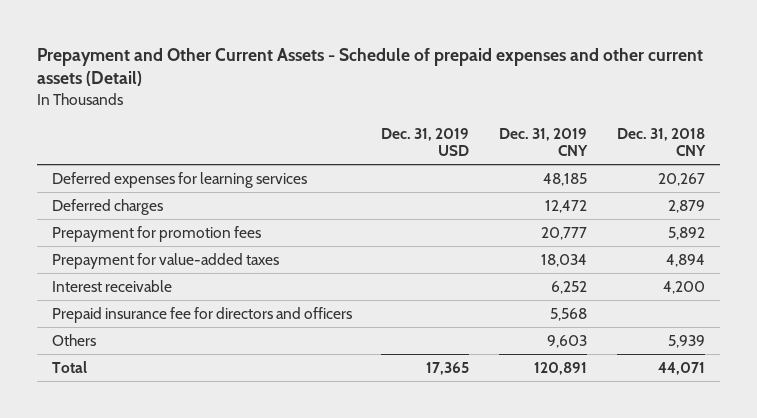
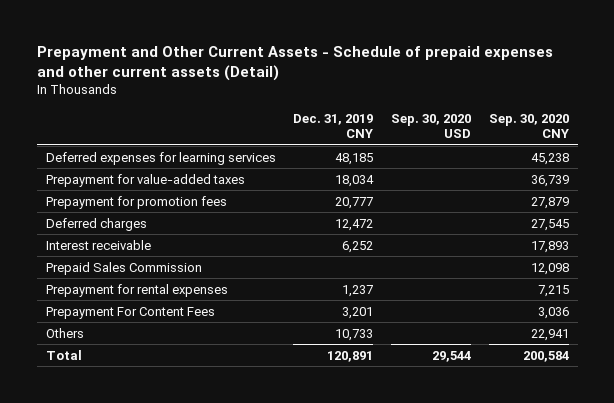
- | Dec. 31, 2019 USD | Dec. 31, 2019 CNY | Dec. 31, 2018 CNY
+ | Dec. 31, 2019 CNY | Sep. 30, 2020 USD | Sep. 30, 2020 CNY
moved down: Prepayment for promotion fees | 20,777 | | 27,879
moved down: Deferred charges | 12,472 | | 27,545
- Prepaid insurance fee for directors and officers | | 5,568 |
- Others | | 9,603 | 5,939
+ Prepaid Sales Commission | | | 12,098
+ Prepayment for rental expenses | 1,237 | | 7,215
+ Prepayment For Content Fees | 3,201 | | 3,036
+ Others | 10,733 | | 22,941

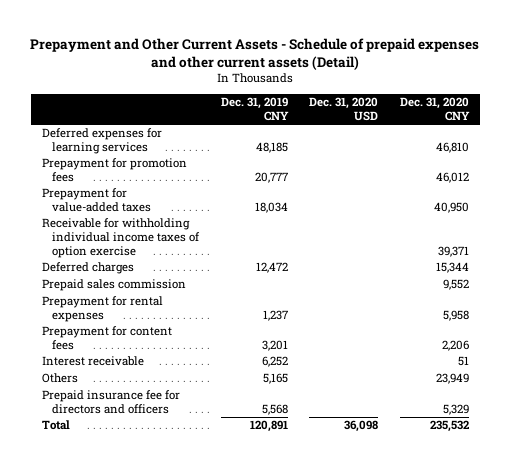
- | Dec. 31, 2019 CNY | Sep. 30, 2020 USD | Sep. 30, 2020 CNY
+ | Dec. 31, 2019 CNY | Dec. 31, 2020 USD | Dec. 31, 2020 CNY
moved down: Prepayment for value-added taxes | 18,034 | | 40,950
+ Receivable for withholding individual income taxes of option exercise | | | 39,371
- Prepaid Sales Commission | | | 12,098
+ Prepaid sales commission | | | 9,552
- Prepayment For Content Fees | 3,201 | | 3,036
- Others | 10,733 | | 22,941
+ Prepayment for content fees | 3,201 | | 2,206
moved down: Interest receivable | 6,252 | | 51
+ Others | 5,165 | | 23,949
+ Prepaid insurance fee for directors and officers | 5,568 | | 5,329

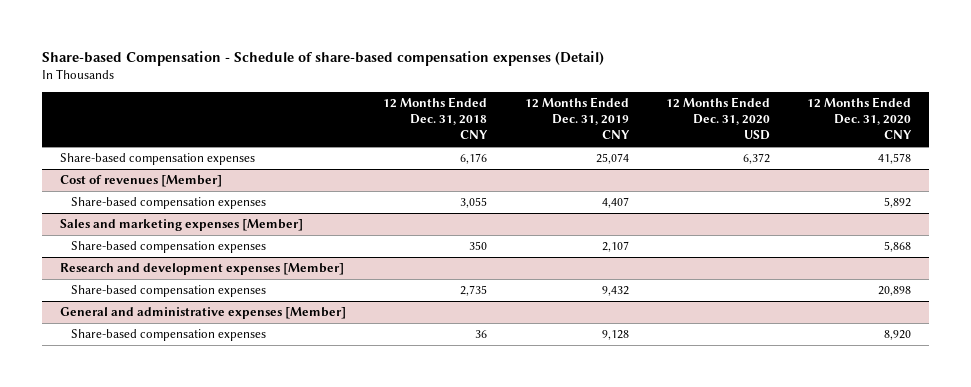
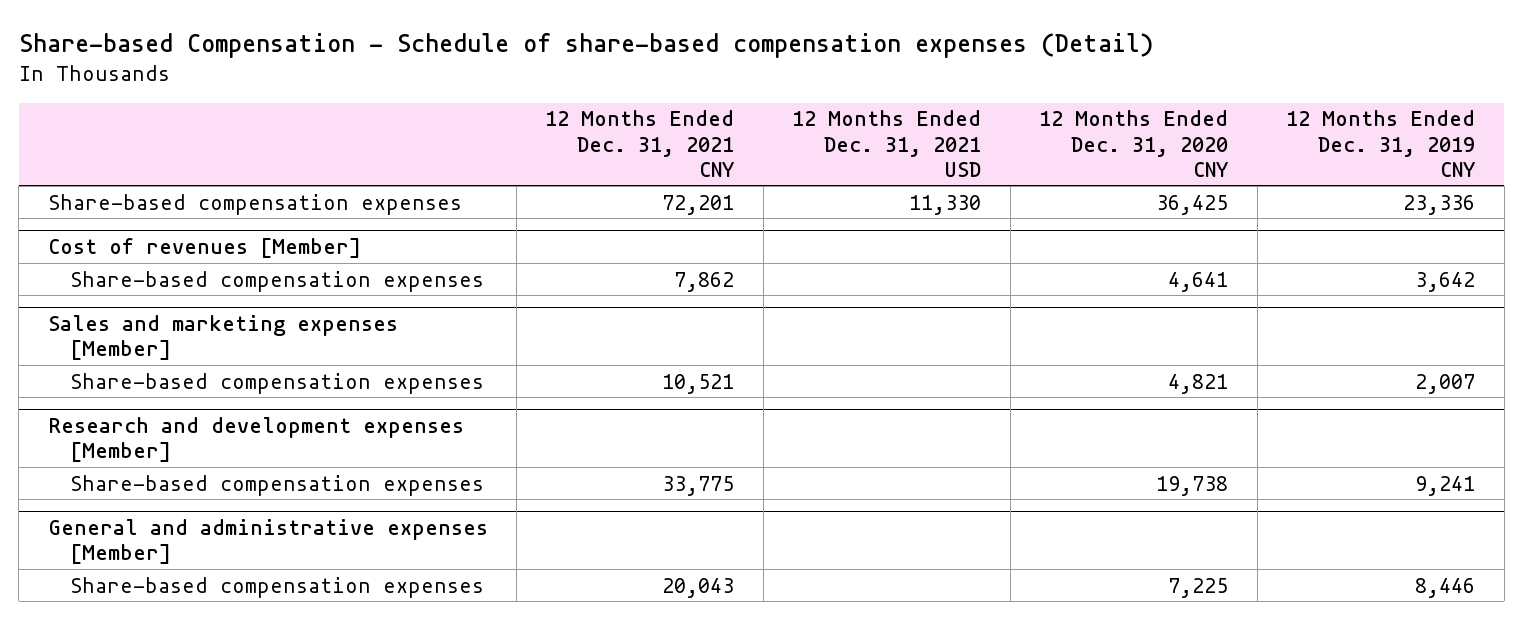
- | 12 Months Ended Dec. 31, 2018 CNY | 12 Months Ended Dec. 31, 2019 CNY | 12 Months Ended Dec. 31, 2020 USD | 12 Months Ended Dec. 31, 2020 CNY
+ | 12 Months Ended Dec. 31, 2021 CNY | 12 Months Ended Dec. 31, 2021 USD | 12 Months Ended Dec. 31, 2020 CNY | 12 Months Ended Dec. 31, 2019 CNY
- Share-based compensation expenses | 6,176 | 25,074 | 6,372 | 41,578
+ Share-based compensation expenses | 72,201 | 11,330 | 36,425 | 23,336
@ Cost of revenues [Member]
- Share-based compensation expenses | 3,055 | 4,407 | | 5,892
+ Share-based compensation expenses | 7,862 | | 4,641 | 3,642
@ Sales and marketing expenses [Member]
- Share-based compensation expenses | 350 | 2,107 | | 5,868
+ Share-based compensation expenses | 10,521 | | 4,821 | 2,007
@ Research and development expenses [Member]
- Share-based compensation expenses | 2,735 | 9,432 | | 20,898
+ Share-based compensation expenses | 33,775 | | 19,738 | 9,241
@ General and administrative expenses [Member]
- Share-based compensation expenses | 36 | 9,128 | | 8,920
+ Share-based compensation expenses | 20,043 | | 7,225 | 8,446

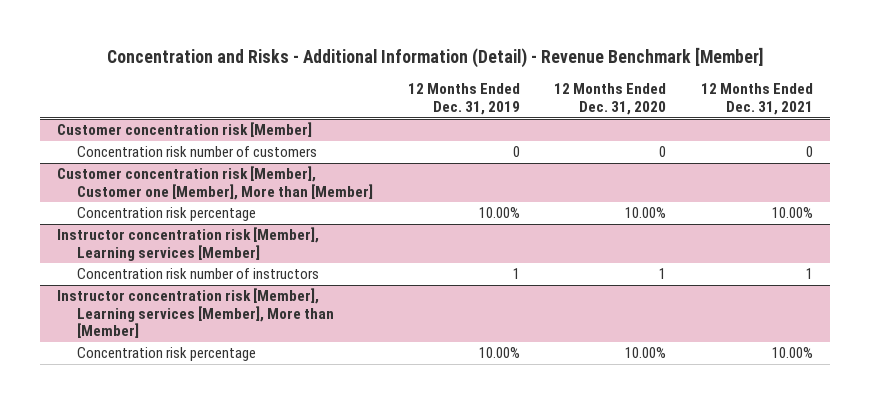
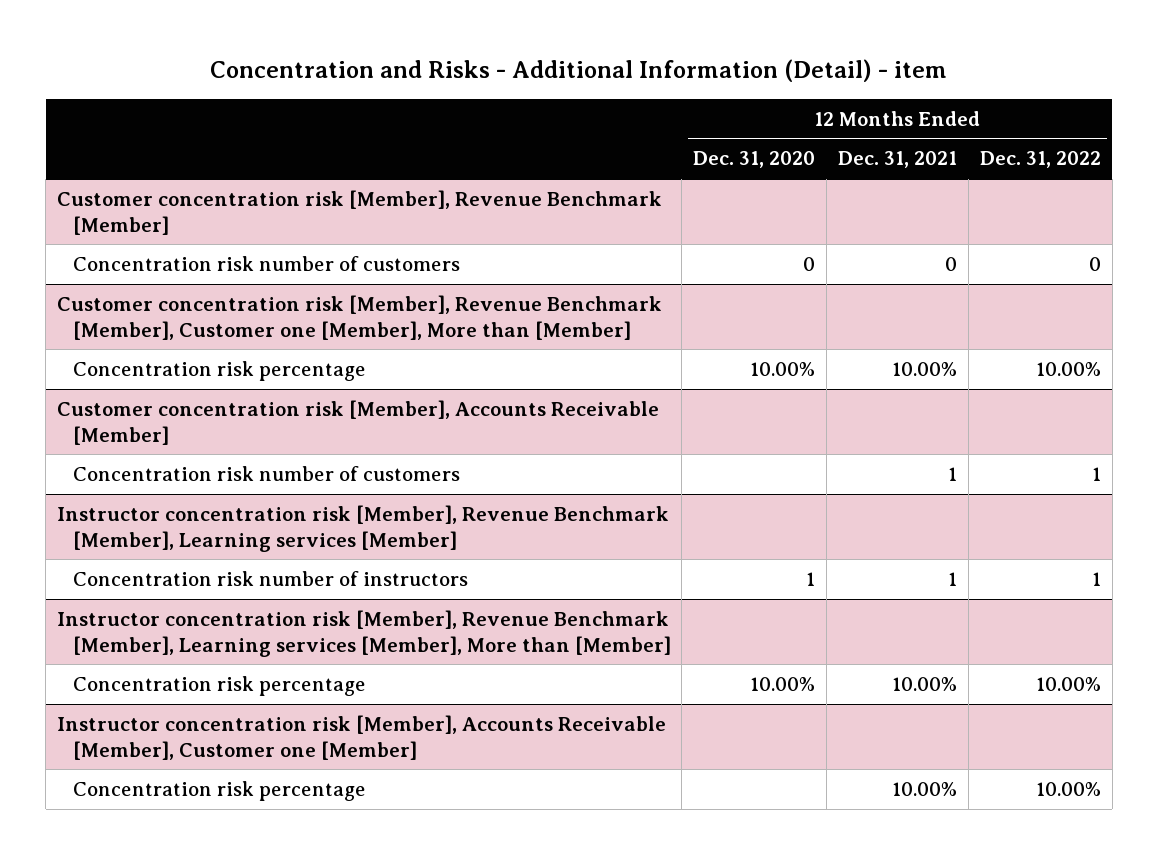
- Concentration and Risks - Additional Information (Detail) - Revenue Benchmark [Member]
+ Concentration and Risks - Additional Information (Detail) - item
- | 12 Months Ended Dec. 31, 2019 | 12 Months Ended Dec. 31, 2020 | 12 Months Ended Dec. 31, 2021
+ | 12 Months Ended Dec. 31, 2020 | 12 Months Ended Dec. 31, 2021 | 12 Months Ended Dec. 31, 2022
- Customer concentration risk [Member]
+ Customer concentration risk [Member], Revenue Benchmark [Member]
- Customer concentration risk [Member], Customer one [Member], More than [Member]
+ Customer concentration risk [Member], Revenue Benchmark [Member], Customer one [Member], More than [Member]
- Instructor concentration risk [Member], Learning services [Member]
+ Customer concentration risk [Member], Accounts Receivable [Member]
+ Concentration risk number of customers | | 1 | 1
+ Instructor concentration risk [Member], Revenue Benchmark [Member], Learning services [Member]
- Instructor concentration risk [Member], Learning services [Member], More than [Member]
+ Instructor concentration risk [Member], Revenue Benchmark [Member], Learning services [Member], More than [Member]
+ Instructor concentration risk [Member], Accounts Receivable [Member], Customer one [Member]
+ Concentration risk percentage | | 10.00% | 10.00%

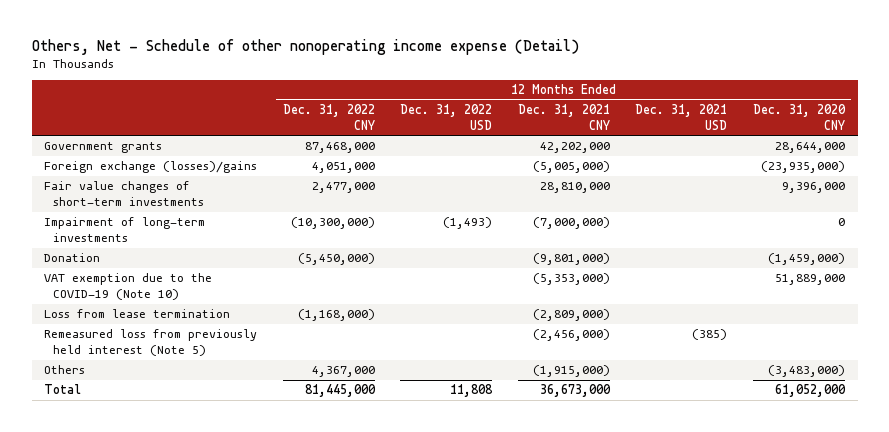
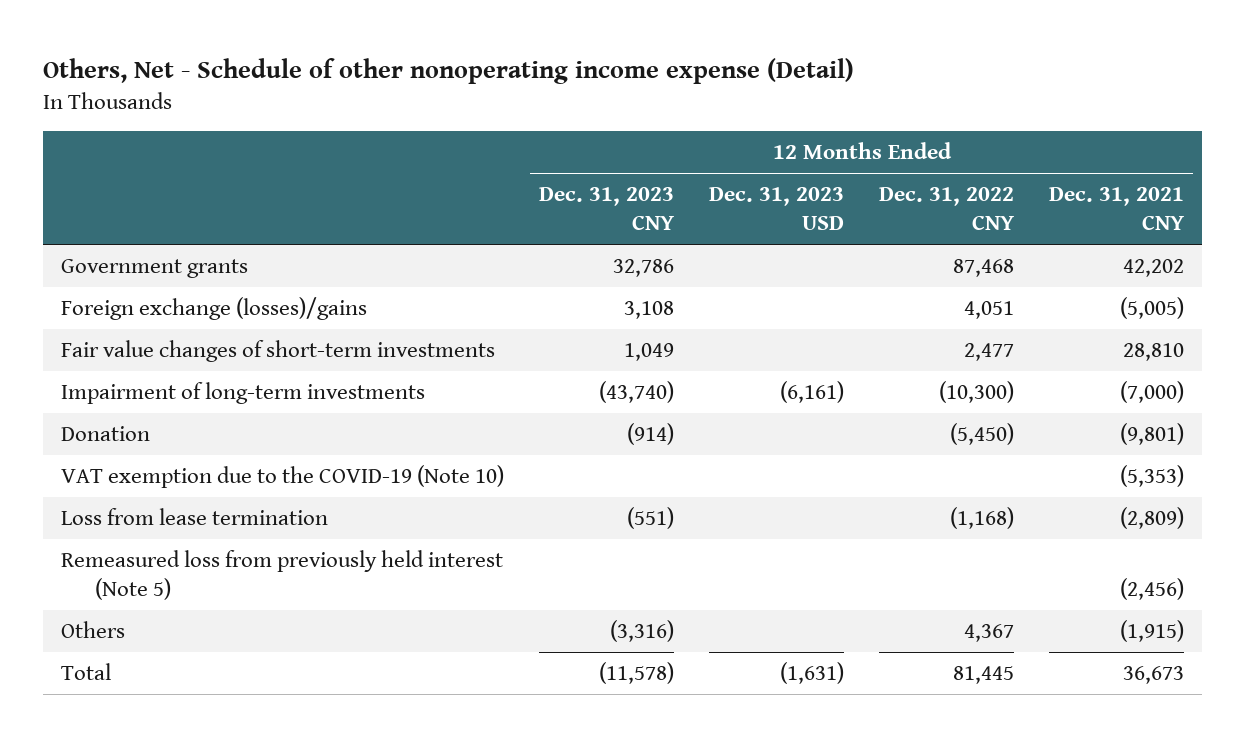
- | 12 Months Ended Dec. 31, 2022 CNY | 12 Months Ended Dec. 31, 2022 USD | 12 Months Ended Dec. 31, 2021 CNY | 12 Months Ended Dec. 31, 2021 USD | 12 Months Ended Dec. 31, 2020 CNY
+ | 12 Months Ended Dec. 31, 2023 CNY | 12 Months Ended Dec. 31, 2023 USD | 12 Months Ended Dec. 31, 2022 CNY | 12 Months Ended Dec. 31, 2021 CNY
- Government grants | 87,468,000 | | 42,202,000 | | 28,644,000
- Foreign exchange (losses)/gains | 4,051,000 | | (5,005,000) | | (23,935,000)
- Fair value changes of short-term investments | 2,477,000 | | 28,810,000 | | 9,396,000
- Impairment of long-term investments | (10,300,000) | (1,493) | (7,000,000) | | 0
- Donation | (5,450,000) | | (9,801,000) | | (1,459,000)
- VAT exemption due to the COVID-19 (Note 10) | | | (5,353,000) | | 51,889,000
- Loss from lease termination | (1,168,000) | | (2,809,000) | |
- Remeasured loss from previously held interest (Note 5) | | | (2,456,000) | (385) |
- Others | 4,367,000 | | (1,915,000) | | (3,483,000)
- Total | 81,445,000 | 11,808 | 36,673,000 | | 61,052,000
+ Government grants | 32,786 | | 87,468 | 42,202
+ Foreign exchange (losses)/gains | 3,108 | | 4,051 | (5,005)
+ Fair value changes of short-term investments | 1,049 | | 2,477 | 28,810
+ Impairment of long-term investments | (43,740) | (6,161) | (10,300) | (7,000)
+ Donation | (914) | | (5,450) | (9,801)
+ VAT exemption due to the COVID-19 (Note 10) | | | | (5,353)
+ Loss from lease termination | (551) | | (1,168) | (2,809)
+ Remeasured loss from previously held interest (Note 5) | | | | (2,456)
+ Others | (3,316) | | 4,367 | (1,915)
+ Total | (11,578) | (1,631) | 81,445 | 36,673

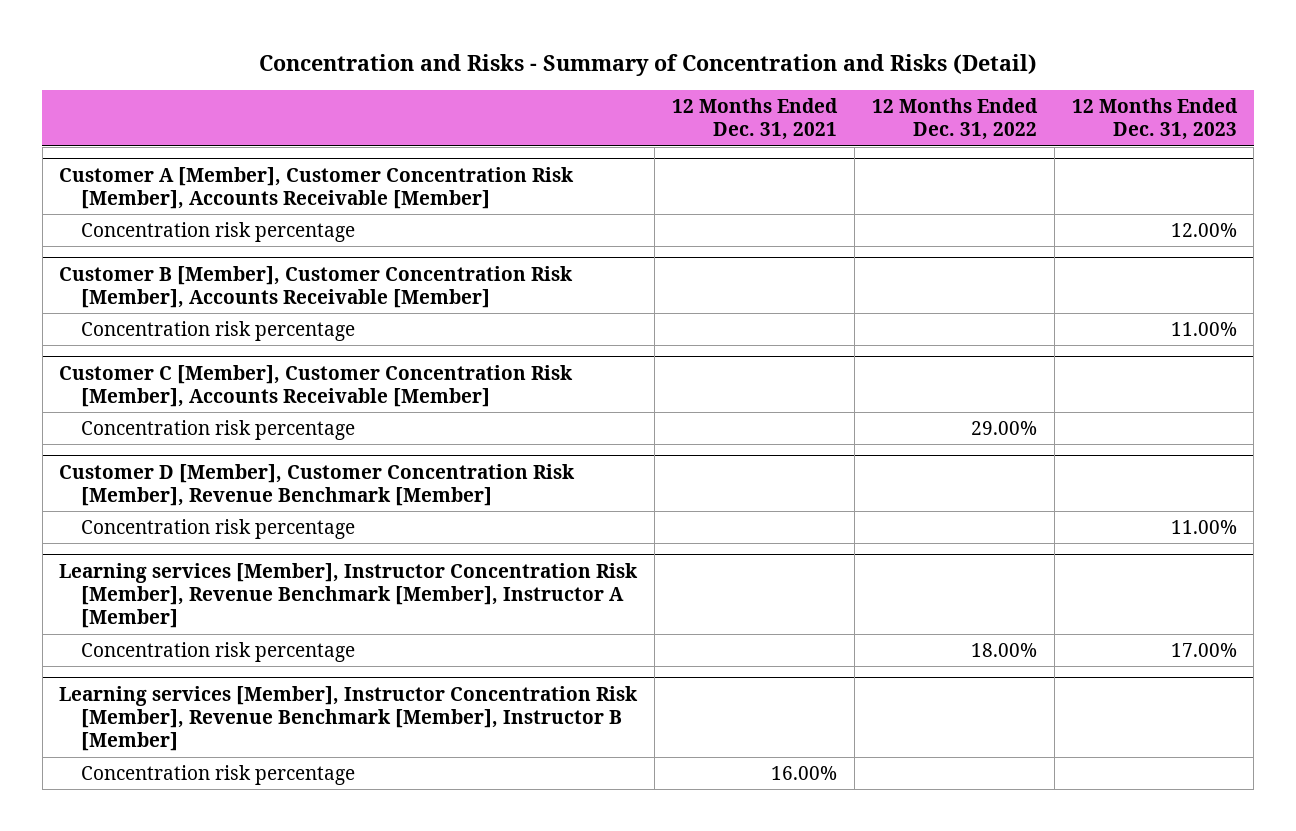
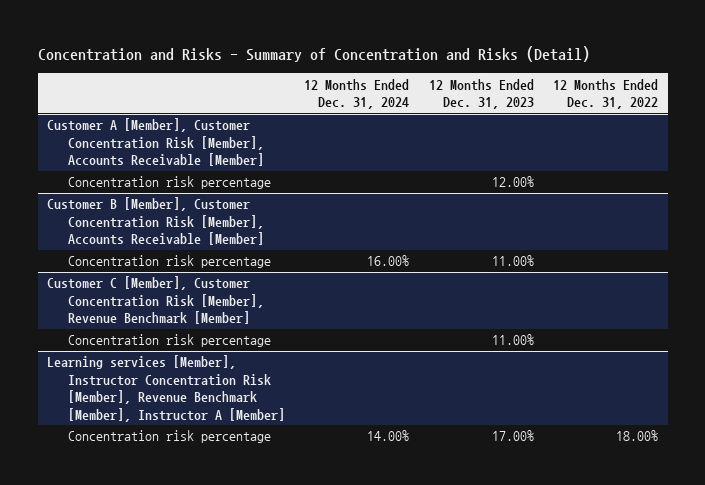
- | 12 Months Ended Dec. 31, 2021 | 12 Months Ended Dec. 31, 2022 | 12 Months Ended Dec. 31, 2023
+ | 12 Months Ended Dec. 31, 2024 | 12 Months Ended Dec. 31, 2023 | 12 Months Ended Dec. 31, 2022
- Customer C [Member], Customer Concentration Risk [Member], Accounts Receivable [Member]
- Concentration risk percentage | | 29.00% |
- Customer D [Member], Customer Concentration Risk [Member], Revenue Benchmark [Member]
+ Customer C [Member], Customer Concentration Risk [Member], Revenue Benchmark [Member]
- Learning services [Member], Instructor Concentration Risk [Member], Revenue Benchmark [Member], Instructor B [Member]
- Concentration risk percentage | 16.00% | |

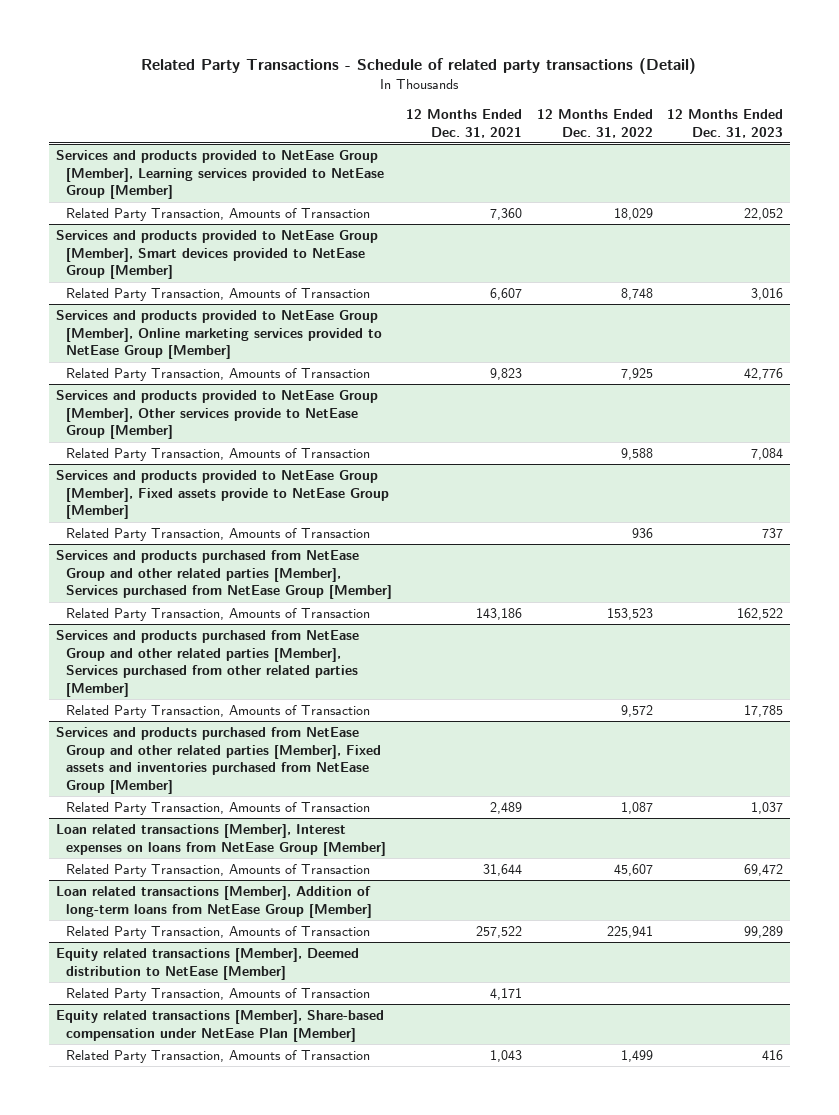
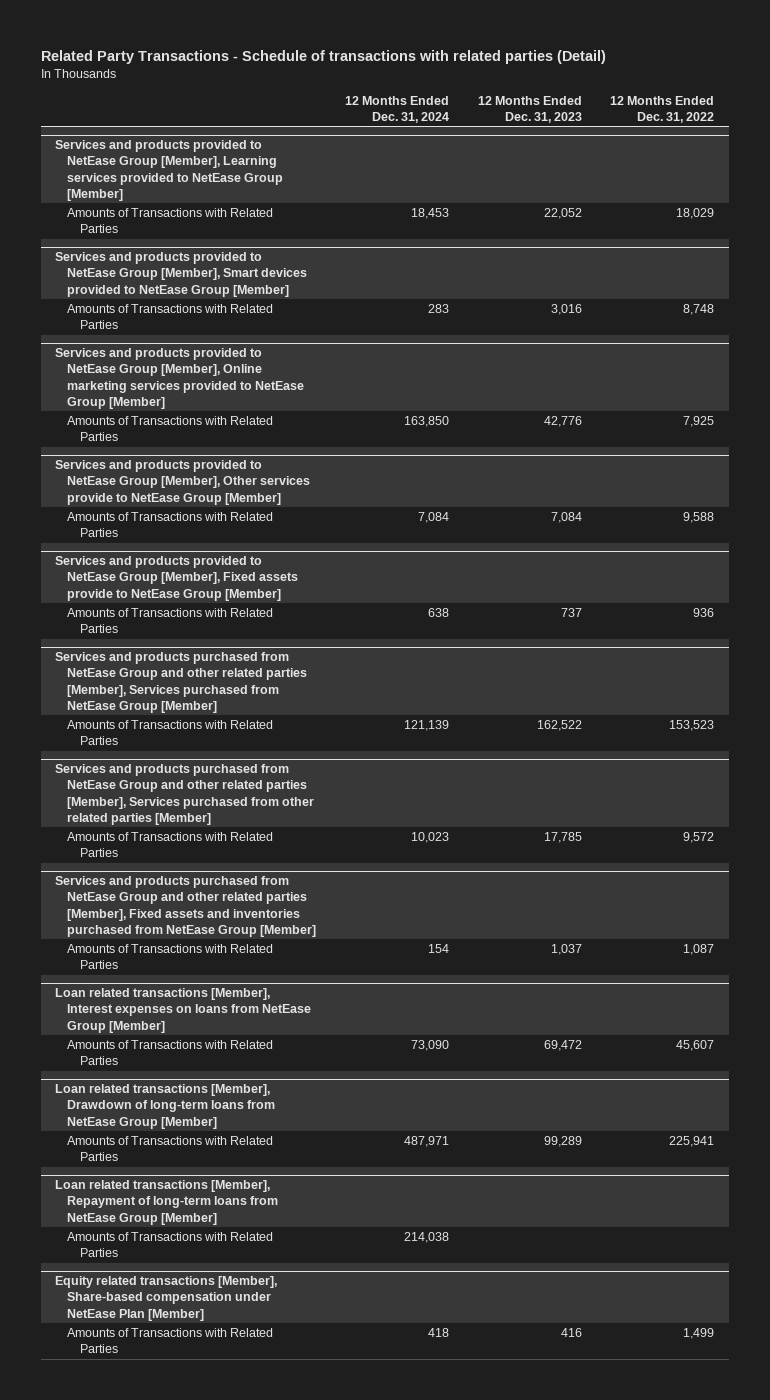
- Related Party Transactions - Schedule of related party transactions (Detail)
+ Related Party Transactions - Schedule of transactions with related parties (Detail)
- | 12 Months Ended Dec. 31, 2021 | 12 Months Ended Dec. 31, 2022 | 12 Months Ended Dec. 31, 2023
+ | 12 Months Ended Dec. 31, 2024 | 12 Months Ended Dec. 31, 2023 | 12 Months Ended Dec. 31, 2022
@ Services and products provided to NetEase Group [Member], Learning services provided to NetEase Group [Member]
- Related Party Transaction, Amounts of Transaction | 7,360 | 18,029 | 22,052
+ Amounts of Transactions with Related Parties | 18,453 | 22,052 | 18,029
@ Services and products provided to NetEase Group [Member], Smart devices provided to NetEase Group [Member]
- Related Party Transaction, Amounts of Transaction | 6,607 | 8,748 | 3,016
+ Amounts of Transactions with Related Parties | 283 | 3,016 | 8,748
@ Services and products provided to NetEase Group [Member], Online marketing services provided to NetEase Group [Member]
- Related Party Transaction, Amounts of Transaction | 9,823 | 7,925 | 42,776
+ Amounts of Transactions with Related Parties | 163,850 | 42,776 | 7,925
@ Services and products provided to NetEase Group [Member], Other services provide to NetEase Group [Member]
- Related Party Transaction, Amounts of Transaction | | 9,588 | 7,084
+ Amounts of Transactions with Related Parties | 7,084 | 7,084 | 9,588
@ Services and products provided to NetEase Group [Member], Fixed assets provide to NetEase Group [Member]
- Related Party Transaction, Amounts of Transaction | | 936 | 737
+ Amounts of Transactions with Related Parties | 638 | 737 | 936
@ Services and products purchased from NetEase Group and other related parties [Member], Services purchased from NetEase Group [Member]
- Related Party Transaction, Amounts of Transaction | 143,186 | 153,523 | 162,522
+ Amounts of Transactions with Related Parties | 121,139 | 162,522 | 153,523
@ Services and products purchased from NetEase Group and other related parties [Member], Services purchased from other related parties [Member]
- Related Party Transaction, Amounts of Transaction | | 9,572 | 17,785
+ Amounts of Transactions with Related Parties | 10,023 | 17,785 | 9,572
@ Services and products purchased from NetEase Group and other related parties [Member], Fixed assets and inventories purchased from NetEase Group [Member]
- Related Party Transaction, Amounts of Transaction | 2,489 | 1,087 | 1,037
+ Amounts of Transactions with Related Parties | 154 | 1,037 | 1,087
@ Loan related transactions [Member], Interest expenses on loans from NetEase Group [Member]
- Related Party Transaction, Amounts of Transaction | 31,644 | 45,607 | 69,472
- Loan related transactions [Member], Addition of long-term loans from NetEase Group [Member]
- Related Party Transaction, Amounts of Transaction | 257,522 | 225,941 | 99,289
- Equity related transactions [Member], Deemed distribution to NetEase [Member]
- Related Party Transaction, Amounts of Transaction | 4,171 | |
@ Loan related transactions [Member], Interest expenses on loans from NetEase Group [Member]
+ Amounts of Transactions with Related Parties | 73,090 | 69,472 | 45,607
+ Loan related transactions [Member], Drawdown of long-term loans from NetEase Group [Member]
+ Amounts of Transactions with Related Parties | 487,971 | 99,289 | 225,941
+ Loan related transactions [Member], Repayment of long-term loans from NetEase Group [Member]
+ Amounts of Transactions with Related Parties | 214,038 | |
@ Equity related transactions [Member], Share-based compensation under NetEase Plan [Member]
- Related Party Transaction, Amounts of Transaction | 1,043 | 1,499 | 416
+ Amounts of Transactions with Related Parties | 418 | 416 | 1,499

